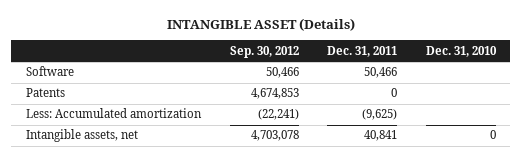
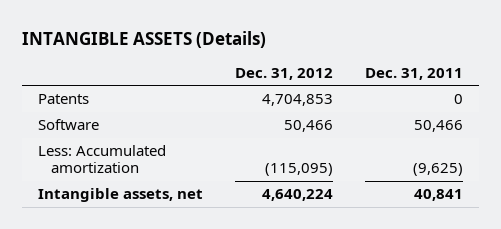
- INTANGIBLE ASSET (Details)
+ INTANGIBLE ASSETS (Details)
- | Sep. 30, 2012 | Dec. 31, 2011 | Dec. 31, 2010
+ | Dec. 31, 2012 | Dec. 31, 2011
moved down: Software | 50,466 | 50,466

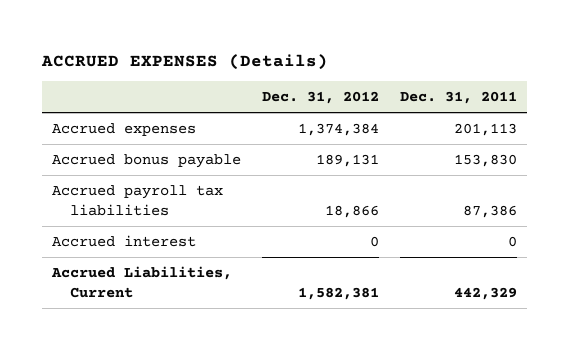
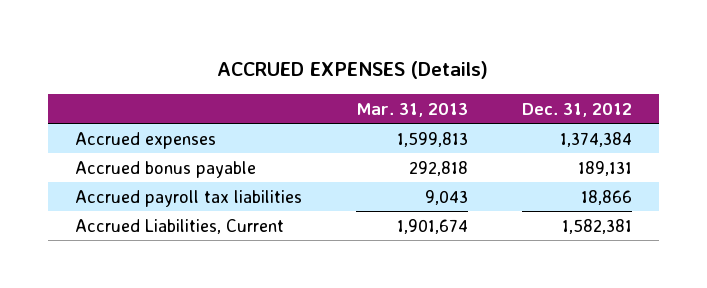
- | Dec. 31, 2012 | Dec. 31, 2011
+ | Mar. 31, 2013 | Dec. 31, 2012
- Accrued interest | 0 | 0

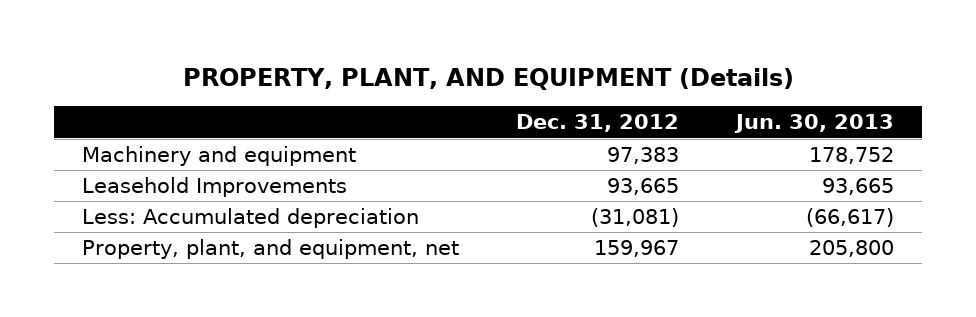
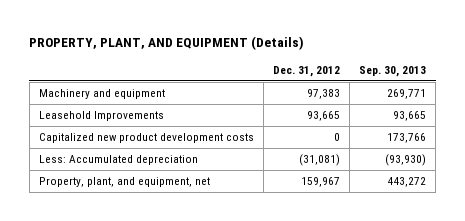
- | Dec. 31, 2012 | Jun. 30, 2013
+ | Dec. 31, 2012 | Sep. 30, 2013
+ Capitalized new product development costs | 0 | 173,766

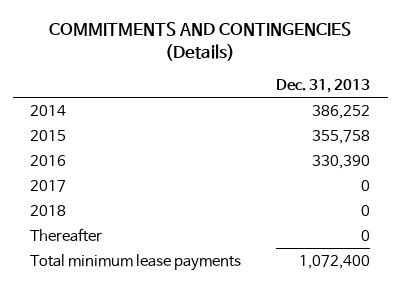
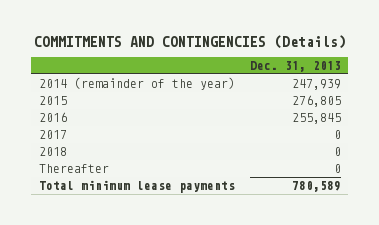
- 2014 | 386,252
- 2015 | 355,758
- 2016 | 330,390
+ 2014 (remainder of the year) | 247,939
+ 2015 | 276,805
+ 2016 | 255,845
- Total minimum lease payments | 1,072,400
+ Total minimum lease payments | 780,589

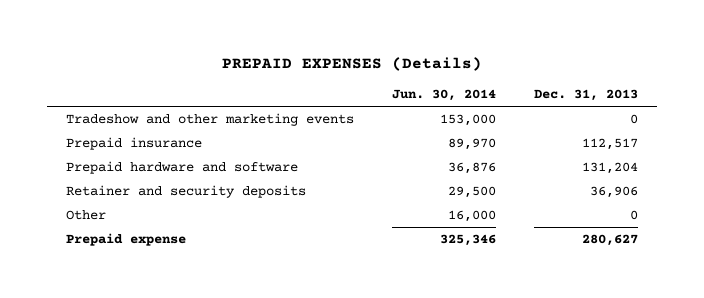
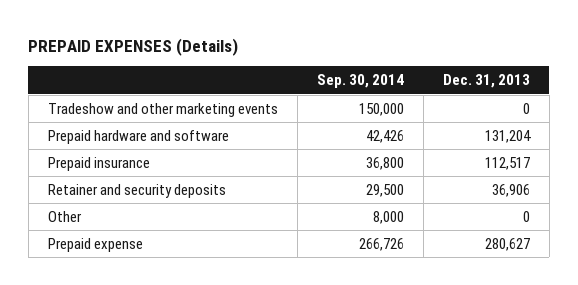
- | Jun. 30, 2014 | Dec. 31, 2013
+ | Sep. 30, 2014 | Dec. 31, 2013
moved down: Prepaid insurance | 36,800 | 112,517

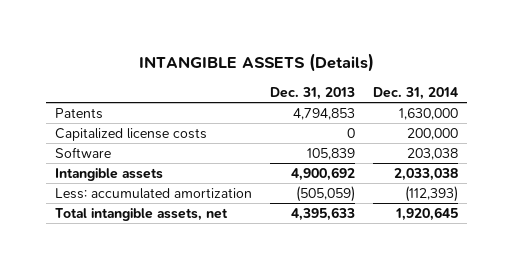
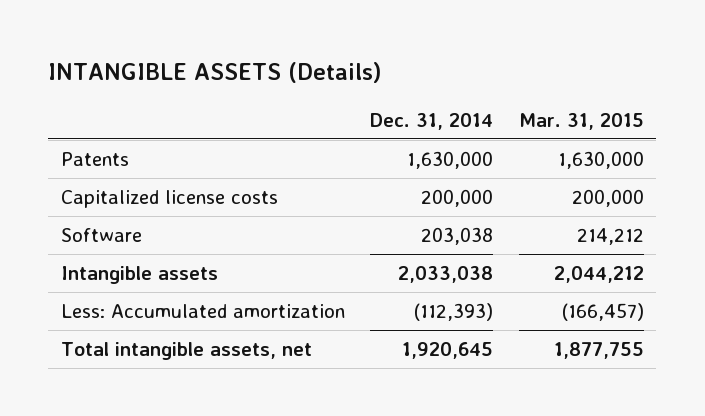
- | Dec. 31, 2013 | Dec. 31, 2014
+ | Dec. 31, 2014 | Mar. 31, 2015
- Less: accumulated amortization | (505,059) | (112,393)
+ Less: Accumulated amortization | (112,393) | (166,457)

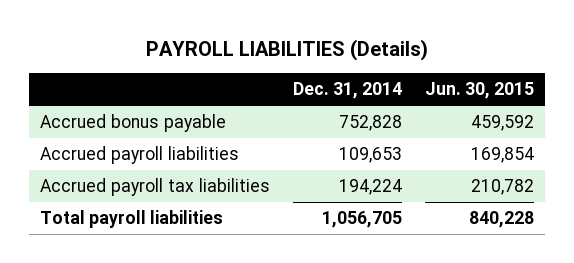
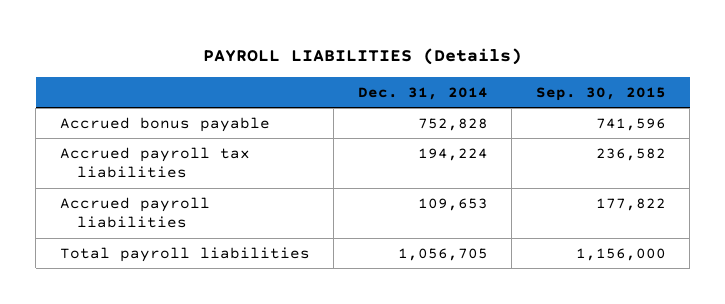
- | Dec. 31, 2014 | Jun. 30, 2015
+ | Dec. 31, 2014 | Sep. 30, 2015
moved down: Accrued payroll liabilities | 109,653 | 177,822

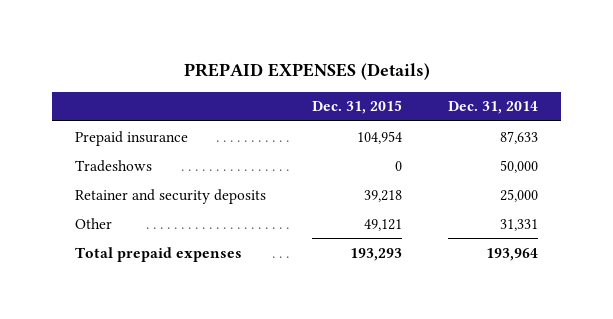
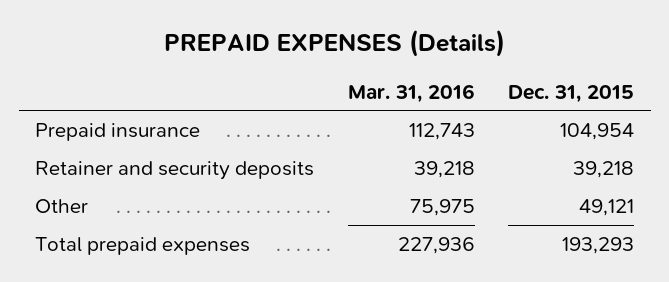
- | Dec. 31, 2015 | Dec. 31, 2014
+ | Mar. 31, 2016 | Dec. 31, 2015
- Tradeshows | 0 | 50,000

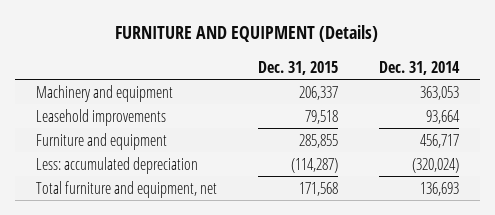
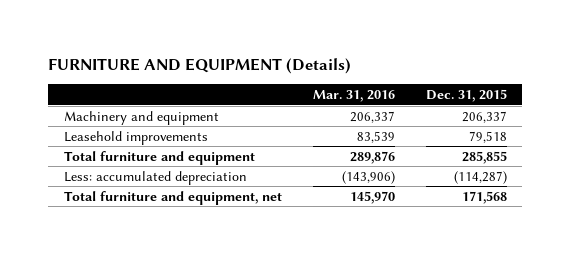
- | Dec. 31, 2015 | Dec. 31, 2014
+ | Mar. 31, 2016 | Dec. 31, 2015
- Furniture and equipment | 285,855 | 456,717
+ Total furniture and equipment | 289,876 | 285,855

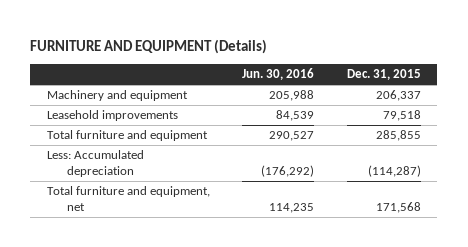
- | Mar. 31, 2016 | Dec. 31, 2015
+ | Jun. 30, 2016 | Dec. 31, 2015
- Less: accumulated depreciation | (143,906) | (114,287)
+ Less: Accumulated depreciation | (176,292) | (114,287)

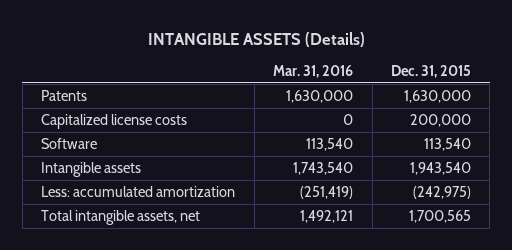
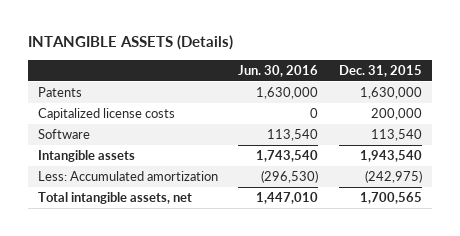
- | Mar. 31, 2016 | Dec. 31, 2015
+ | Jun. 30, 2016 | Dec. 31, 2015
- Less: accumulated amortization | (251,419) | (242,975)
+ Less: Accumulated amortization | (296,530) | (242,975)

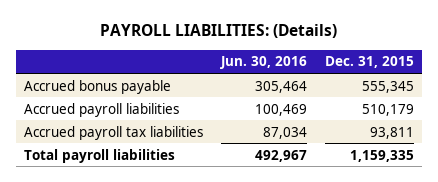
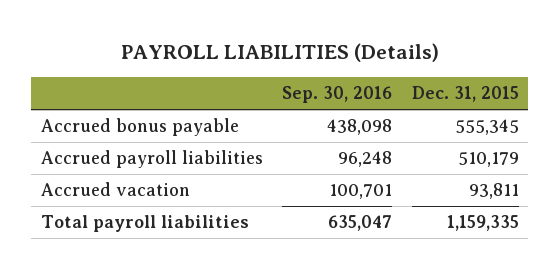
- PAYROLL LIABILITIES: (Details)
+ PAYROLL LIABILITIES (Details)
- | Jun. 30, 2016 | Dec. 31, 2015
+ | Sep. 30, 2016 | Dec. 31, 2015
- Accrued payroll tax liabilities | 87,034 | 93,811
+ Accrued vacation | 100,701 | 93,811

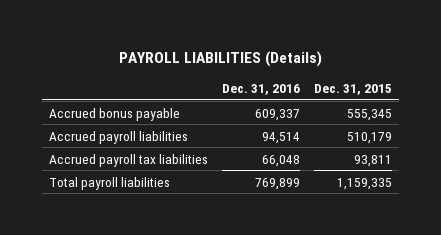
- | Sep. 30, 2016 | Dec. 31, 2015
+ | Dec. 31, 2016 | Dec. 31, 2015
- Accrued vacation | 100,701 | 93,811
+ Accrued payroll tax liabilities | 66,048 | 93,811

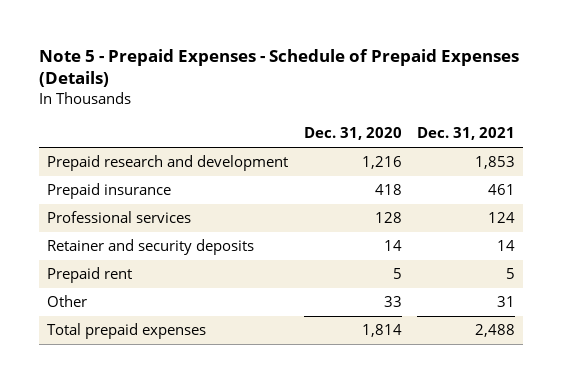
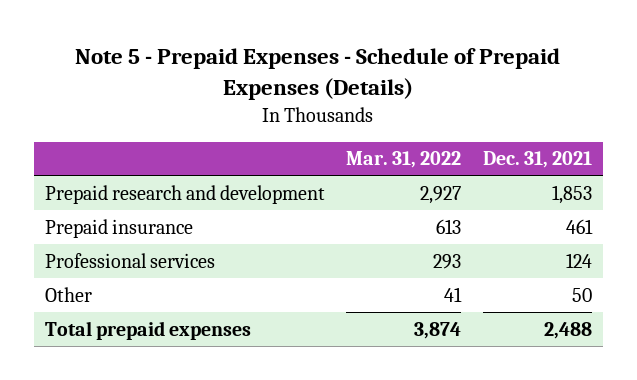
- | Dec. 31, 2020 | Dec. 31, 2021
+ | Mar. 31, 2022 | Dec. 31, 2021
- Retainer and security deposits | 14 | 14
- Prepaid rent | 5 | 5
- Other | 33 | 31
+ Other | 41 | 50

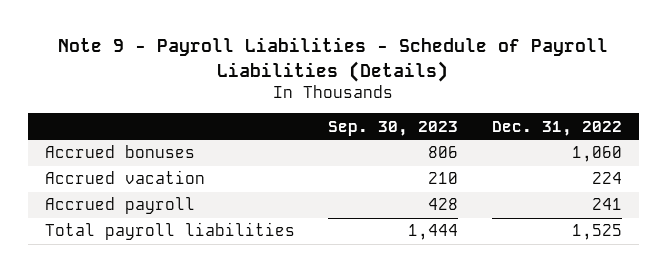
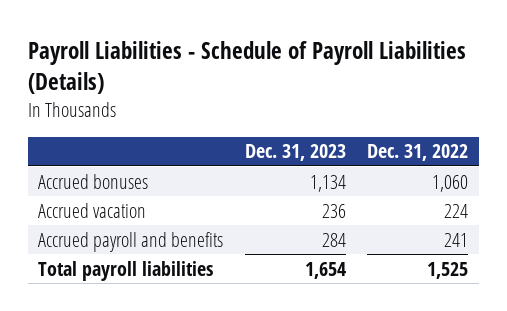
- Note 9 - Payroll Liabilities - Schedule of Payroll Liabilities (Details)
+ Payroll Liabilities - Schedule of Payroll Liabilities (Details)
- | Sep. 30, 2023 | Dec. 31, 2022
+ | Dec. 31, 2023 | Dec. 31, 2022
- Accrued payroll | 428 | 241
+ Accrued payroll and benefits | 284 | 241

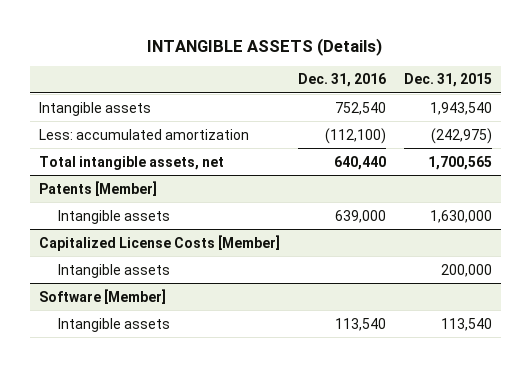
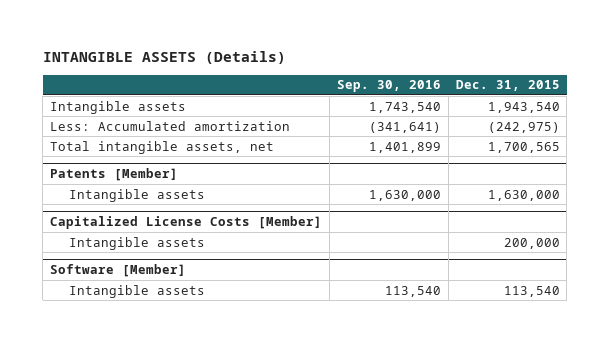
- | Dec. 31, 2016 | Dec. 31, 2015
+ | Sep. 30, 2016 | Dec. 31, 2015
- Less: accumulated amortization | (112,100) | (242,975)
+ Less: Accumulated amortization | (341,641) | (242,975)

